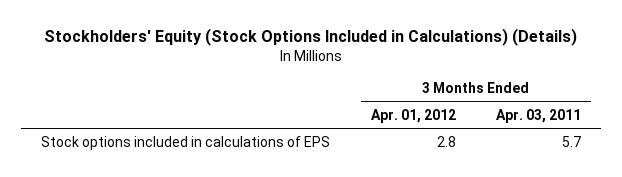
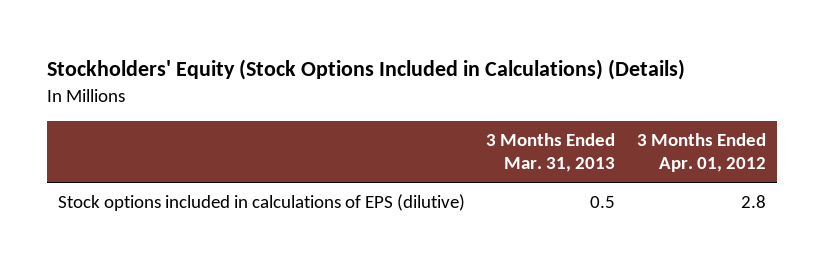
- | 3 Months Ended Apr. 01, 2012 | 3 Months Ended Apr. 03, 2011
+ | 3 Months Ended Mar. 31, 2013 | 3 Months Ended Apr. 01, 2012
- Stock options included in calculations of EPS | 2.8 | 5.7
+ Stock options included in calculations of EPS (dilutive) | 0.5 | 2.8

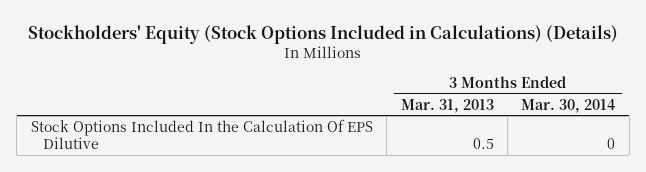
- | 3 Months Ended Mar. 31, 2013 | 3 Months Ended Apr. 01, 2012
+ | 3 Months Ended Mar. 31, 2013 | 3 Months Ended Mar. 30, 2014
- Stock options included in calculations of EPS (dilutive) | 0.5 | 2.8
+ Stock Options Included In the Calculation Of EPS Dilutive | 0.5 | 0

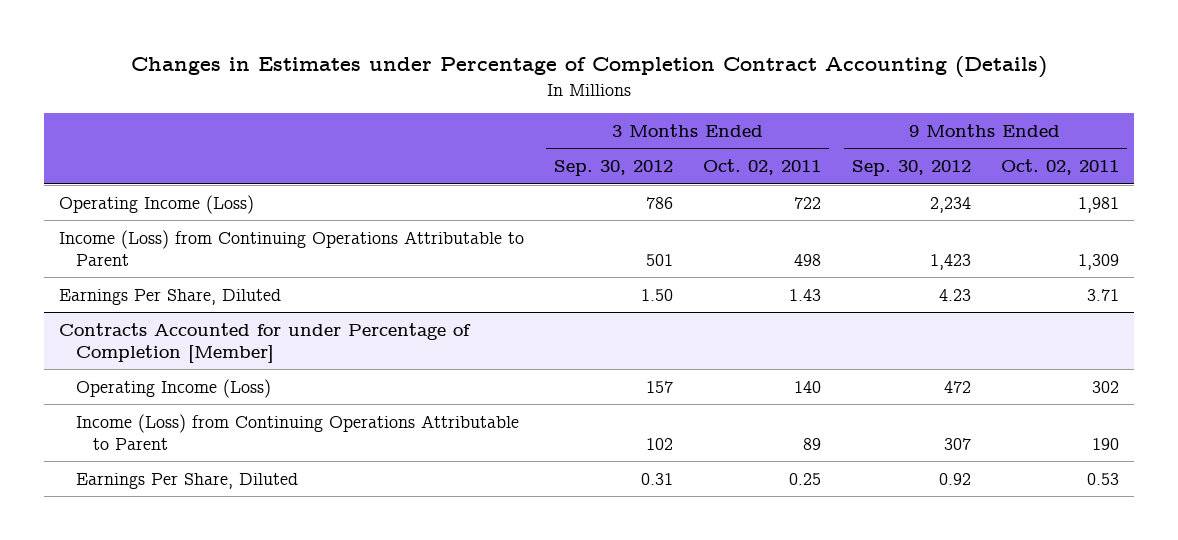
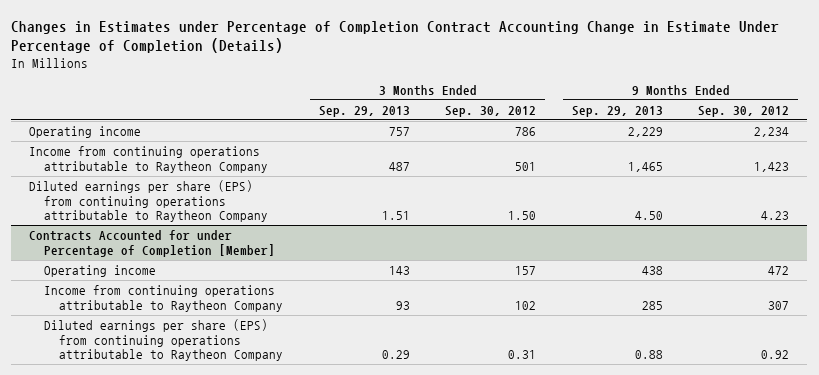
- Changes in Estimates under Percentage of Completion Contract Accounting (Details)
+ Changes in Estimates under Percentage of Completion Contract Accounting Change in Estimate Under Percentage of Completion (Details)
- | 3 Months Ended Sep. 30, 2012 | 3 Months Ended Oct. 02, 2011 | 9 Months Ended Sep. 30, 2012 | 9 Months Ended Oct. 02, 2011
+ | 3 Months Ended Sep. 29, 2013 | 3 Months Ended Sep. 30, 2012 | 9 Months Ended Sep. 29, 2013 | 9 Months Ended Sep. 30, 2012
- Operating Income (Loss) | 786 | 722 | 2,234 | 1,981
- Income (Loss) from Continuing Operations Attributable to Parent | 501 | 498 | 1,423 | 1,309
- Earnings Per Share, Diluted | 1.50 | 1.43 | 4.23 | 3.71
+ Operating income | 757 | 786 | 2,229 | 2,234
+ Income from continuing operations attributable to Raytheon Company | 487 | 501 | 1,465 | 1,423
+ Diluted earnings per share (EPS) from continuing operations attributable to Raytheon Company | 1.51 | 1.50 | 4.50 | 4.23
@ Contracts Accounted for under Percentage of Completion [Member]
- Operating Income (Loss) | 157 | 140 | 472 | 302
- Income (Loss) from Continuing Operations Attributable to Parent | 102 | 89 | 307 | 190
- Earnings Per Share, Diluted | 0.31 | 0.25 | 0.92 | 0.53
+ Operating income | 143 | 157 | 438 | 472
+ Income from continuing operations attributable to Raytheon Company | 93 | 102 | 285 | 307
+ Diluted earnings per share (EPS) from continuing operations attributable to Raytheon Company | 0.29 | 0.31 | 0.88 | 0.92

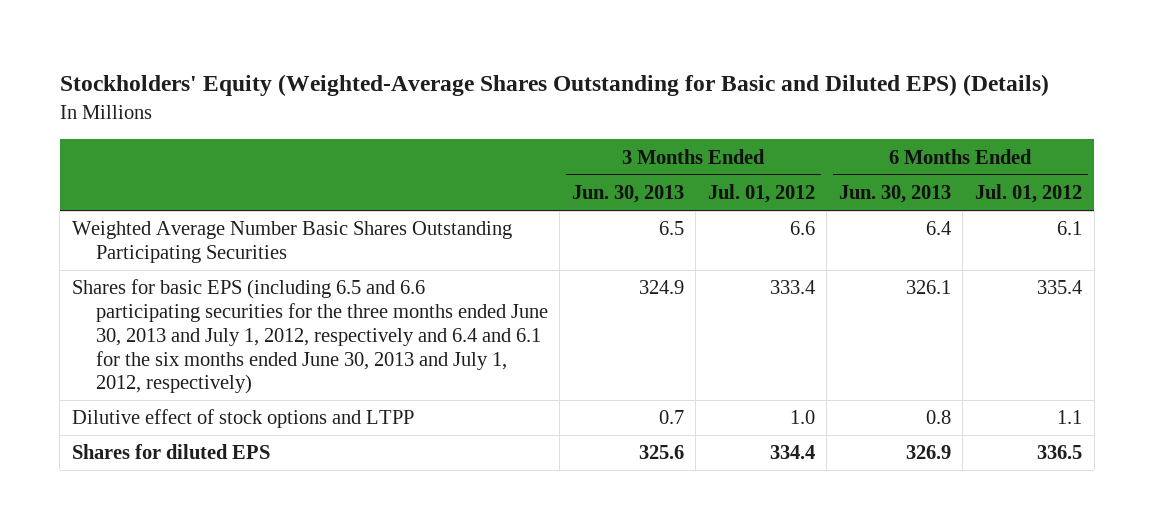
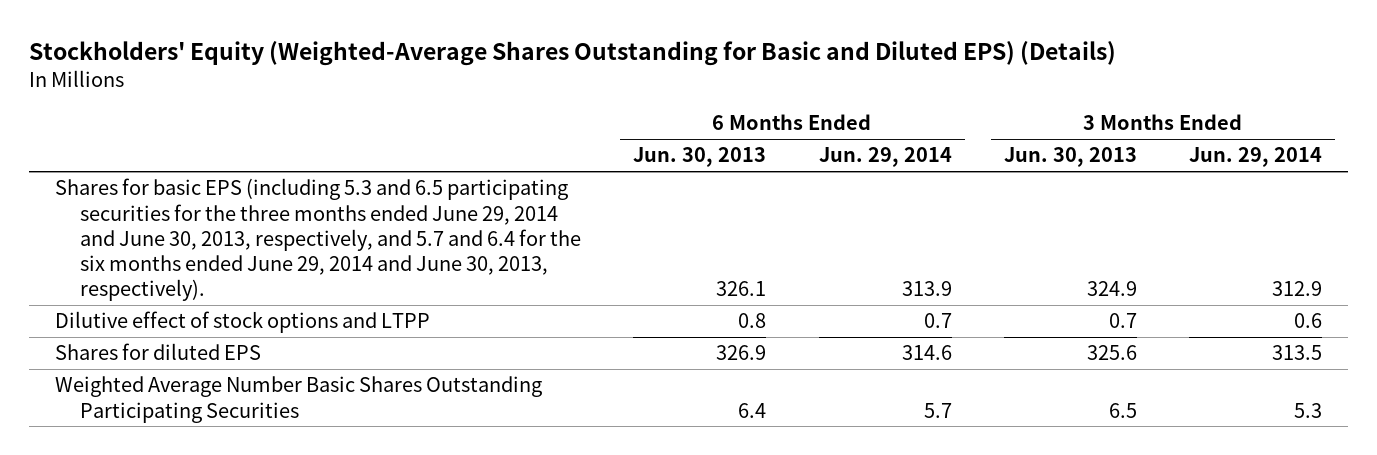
- | 3 Months Ended Jun. 30, 2013 | 3 Months Ended Jul. 01, 2012 | 6 Months Ended Jun. 30, 2013 | 6 Months Ended Jul. 01, 2012
+ | 6 Months Ended Jun. 30, 2013 | 6 Months Ended Jun. 29, 2014 | 3 Months Ended Jun. 30, 2013 | 3 Months Ended Jun. 29, 2014
- Shares for basic EPS (including 6.5 and 6.6 participating securities for the three months ended June 30, 2013 and July 1, 2012, respectively and 6.4 and 6.1 for the six months ended June 30, 2013 and July 1, 2012, respectively) | 324.9 | 333.4 | 326.1 | 335.4
+ Shares for basic EPS (including 5.3 and 6.5 participating securities for the three months ended June 29, 2014 and June 30, 2013, respectively, and 5.7 and 6.4 for the six months ended June 29, 2014 and June 30, 2013, respectively). | 326.1 | 313.9 | 324.9 | 312.9
moved down: Weighted Average Number Basic Shares Outstanding Participating Securities | 6.4 | 5.7 | 6.5 | 5.3

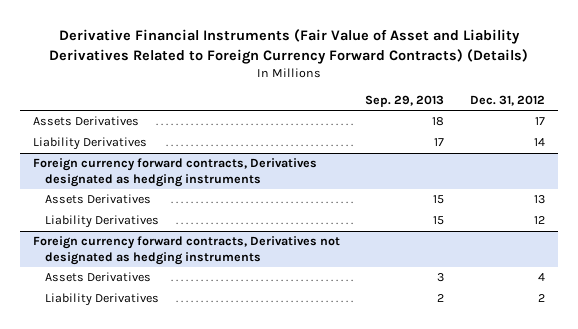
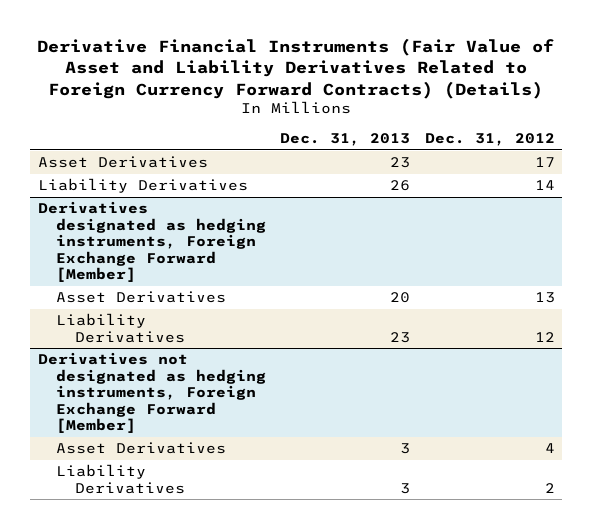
- | Sep. 29, 2013 | Dec. 31, 2012
+ | Dec. 31, 2013 | Dec. 31, 2012
- Assets Derivatives | 18 | 17
+ Asset Derivatives | 23 | 17
- Foreign currency forward contracts, Derivatives designated as hedging instruments
- Assets Derivatives | 15 | 13
+ Derivatives designated as hedging instruments, Foreign Exchange Forward [Member]
+ Asset Derivatives | 20 | 13
- Foreign currency forward contracts, Derivatives not designated as hedging instruments
- Assets Derivatives | 3 | 4
+ Derivatives not designated as hedging instruments, Foreign Exchange Forward [Member]
+ Asset Derivatives | 3 | 4

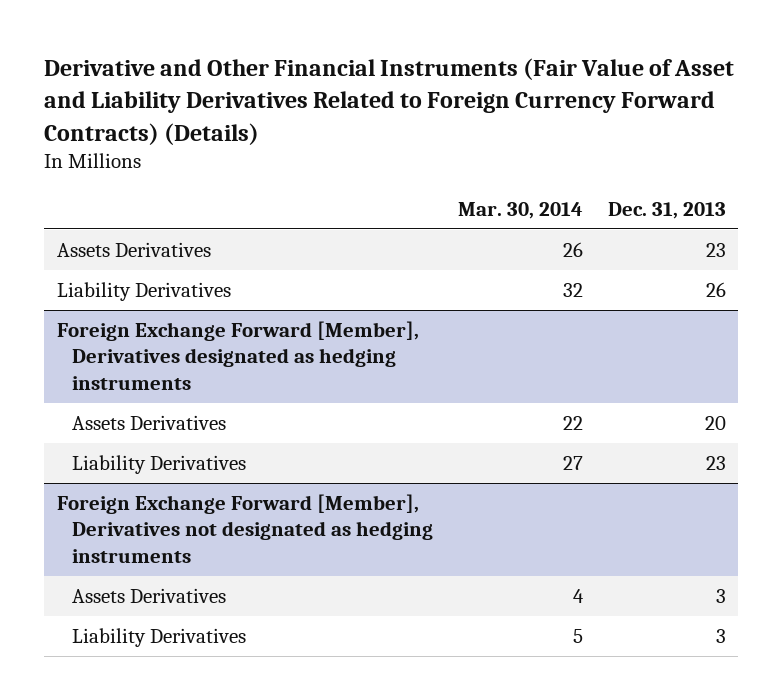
- Derivative Financial Instruments (Fair Value of Asset and Liability Derivatives Related to Foreign Currency Forward Contracts) (Details)
+ Derivative and Other Financial Instruments (Fair Value of Asset and Liability Derivatives Related to Foreign Currency Forward Contracts) (Details)
- | Dec. 31, 2013 | Dec. 31, 2012
+ | Mar. 30, 2014 | Dec. 31, 2013
- Asset Derivatives | 23 | 17
+ Assets Derivatives | 26 | 23
- Derivatives designated as hedging instruments, Foreign Exchange Forward [Member]
- Asset Derivatives | 20 | 13
+ Foreign Exchange Forward [Member], Derivatives designated as hedging instruments
+ Assets Derivatives | 22 | 20
- Derivatives not designated as hedging instruments, Foreign Exchange Forward [Member]
- Asset Derivatives | 3 | 4
+ Foreign Exchange Forward [Member], Derivatives not designated as hedging instruments
+ Assets Derivatives | 4 | 3

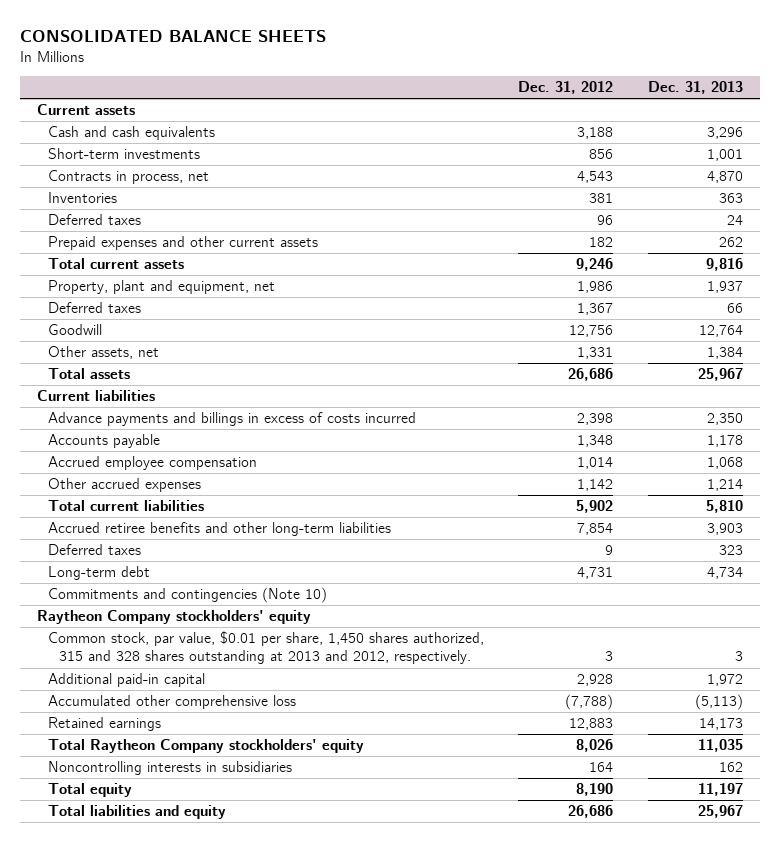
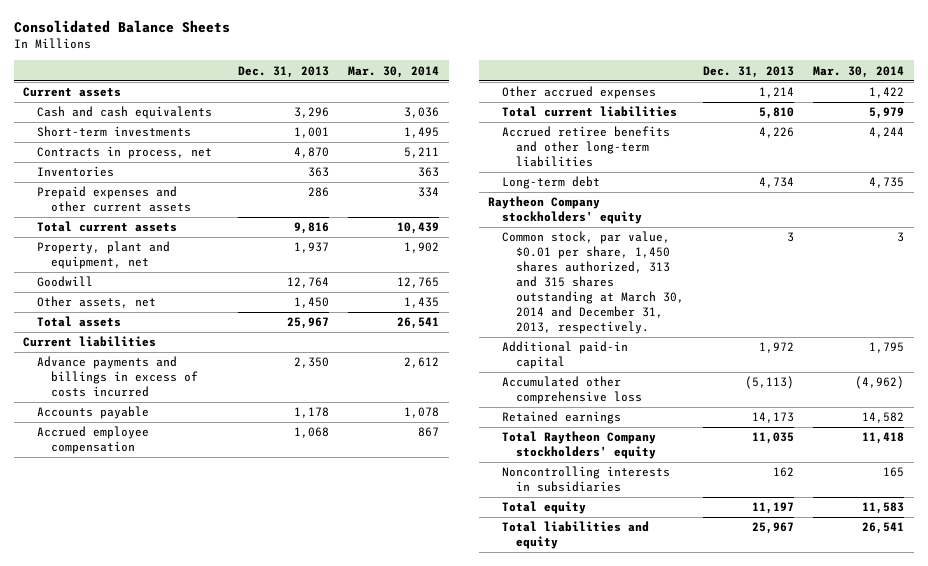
- CONSOLIDATED BALANCE SHEETS
+ Consolidated Balance Sheets
- | Dec. 31, 2012 | Dec. 31, 2013
+ | Dec. 31, 2013 | Mar. 30, 2014
- Deferred taxes | 96 | 24
- Prepaid expenses and other current assets | 182 | 262
+ Prepaid expenses and other current assets | 286 | 334
- Deferred taxes | 1,367 | 66
- Other assets, net | 1,331 | 1,384
+ Other assets, net | 1,450 | 1,435
- Accrued retiree benefits and other long-term liabilities | 7,854 | 3,903
- Deferred taxes | 9 | 323
+ Accrued retiree benefits and other long-term liabilities | 4,226 | 4,244
- Commitments and contingencies (Note 10)
- Common stock, par value, $0.01 per share, 1,450 shares authorized, 315 and 328 shares outstanding at 2013 and 2012, respectively. | 3 | 3
+ Common stock, par value, $0.01 per share, 1,450 shares authorized, 313 and 315 shares outstanding at March 30, 2014 and December 31, 2013, respectively. | 3 | 3

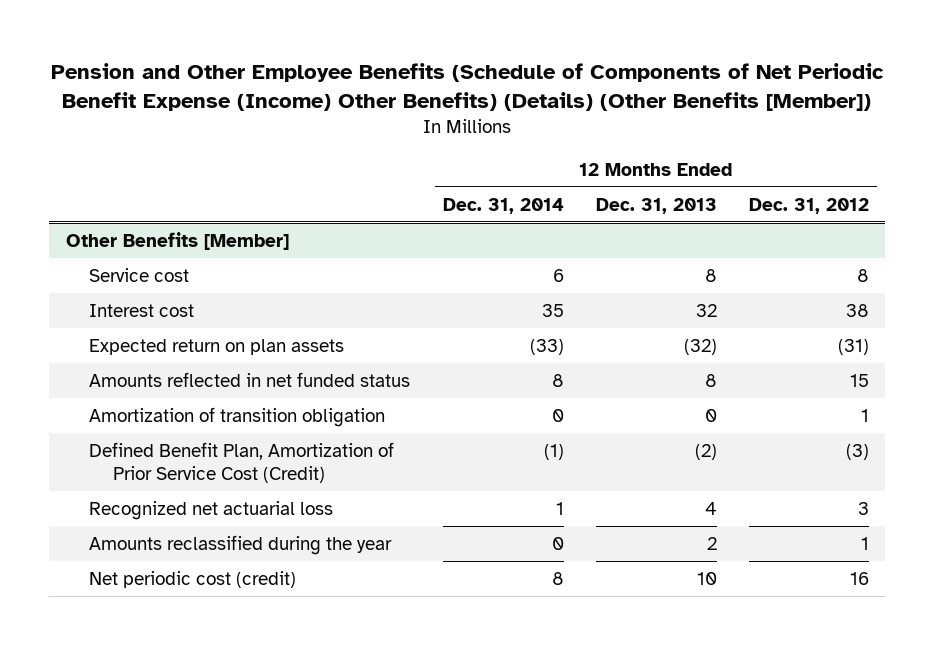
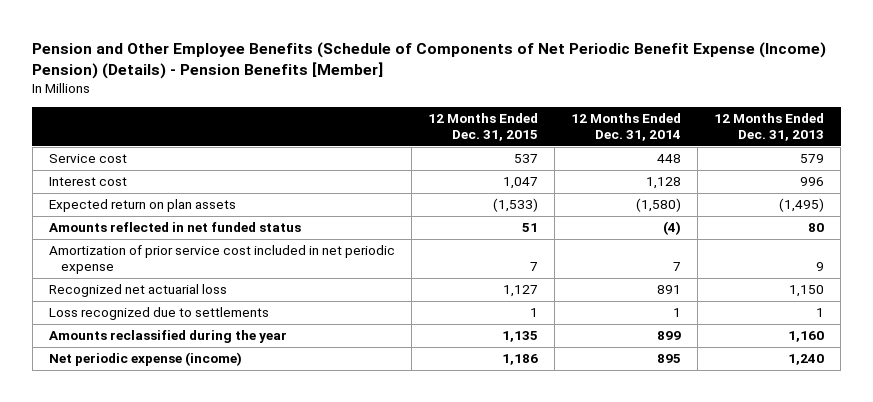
- Pension and Other Employee Benefits (Schedule of Components of Net Periodic Benefit Expense (Income) Other Benefits) (Details) (Other Benefits [Member])
+ Pension and Other Employee Benefits (Schedule of Components of Net Periodic Benefit Expense (Income) Pension) (Details) - Pension Benefits [Member]
- | 12 Months Ended Dec. 31, 2014 | 12 Months Ended Dec. 31, 2013 | 12 Months Ended Dec. 31, 2012
+ | 12 Months Ended Dec. 31, 2015 | 12 Months Ended Dec. 31, 2014 | 12 Months Ended Dec. 31, 2013
- Other Benefits [Member]
- Service cost | 6 | 8 | 8
- Interest cost | 35 | 32 | 38
- Expected return on plan assets | (33) | (32) | (31)
- Amounts reflected in net funded status | 8 | 8 | 15
- Amortization of transition obligation | 0 | 0 | 1
- Defined Benefit Plan, Amortization of Prior Service Cost (Credit) | (1) | (2) | (3)
- Recognized net actuarial loss | 1 | 4 | 3
- Amounts reclassified during the year | 0 | 2 | 1
- Net periodic cost (credit) | 8 | 10 | 16
+ Service cost | 537 | 448 | 579
+ Interest cost | 1,047 | 1,128 | 996
+ Expected return on plan assets | (1,533) | (1,580) | (1,495)
+ Amounts reflected in net funded status | 51 | (4) | 80
+ Amortization of prior service cost included in net periodic expense | 7 | 7 | 9
+ Recognized net actuarial loss | 1,127 | 891 | 1,150
+ Loss recognized due to settlements | 1 | 1 | 1
+ Amounts reclassified during the year | 1,135 | 899 | 1,160
+ Net periodic expense (income) | 1,186 | 895 | 1,240

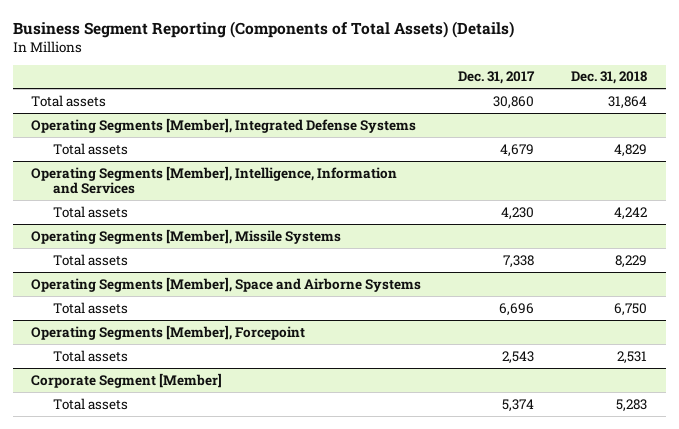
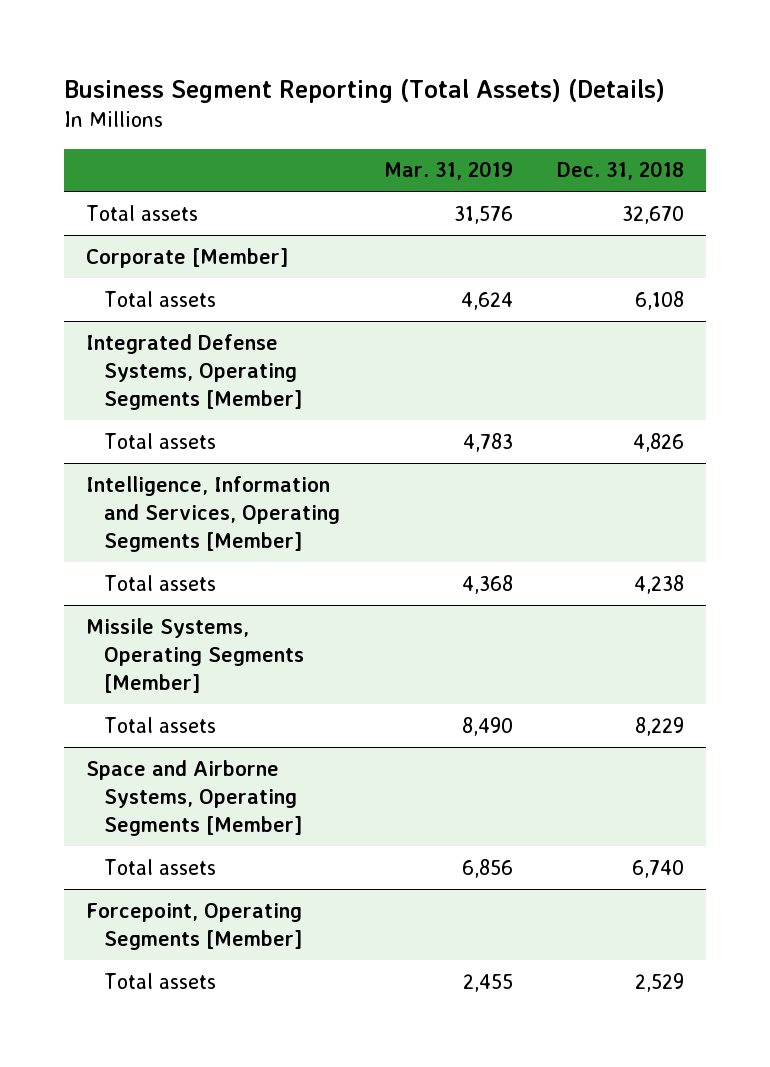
- Business Segment Reporting (Components of Total Assets) (Details)
+ Business Segment Reporting (Total Assets) (Details)
- | Dec. 31, 2017 | Dec. 31, 2018
+ | Mar. 31, 2019 | Dec. 31, 2018
- Total assets | 30,860 | 31,864
- Operating Segments [Member], Integrated Defense Systems
- Total assets | 4,679 | 4,829
- Operating Segments [Member], Intelligence, Information and Services
- Total assets | 4,230 | 4,242
- Operating Segments [Member], Missile Systems
+ Total assets | 31,576 | 32,670
+ Corporate [Member]
+ Total assets | 4,624 | 6,108
+ Integrated Defense Systems, Operating Segments [Member]
+ Total assets | 4,783 | 4,826
+ Intelligence, Information and Services, Operating Segments [Member]
+ Total assets | 4,368 | 4,238
+ Missile Systems, Operating Segments [Member]
- Operating Segments [Member], Space and Airborne Systems
- Total assets | 6,696 | 6,750
- Operating Segments [Member], Forcepoint
- Total assets | 2,543 | 2,531
- Corporate Segment [Member]
- Total assets | 5,374 | 5,283
+ Space and Airborne Systems, Operating Segments [Member]
+ Total assets | 6,856 | 6,740
+ Forcepoint, Operating Segments [Member]
+ Total assets | 2,455 | 2,529

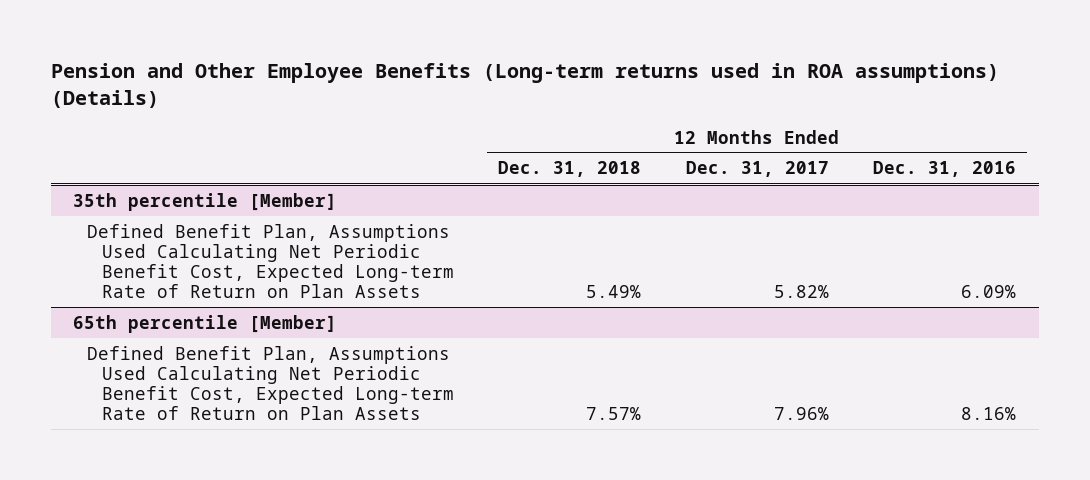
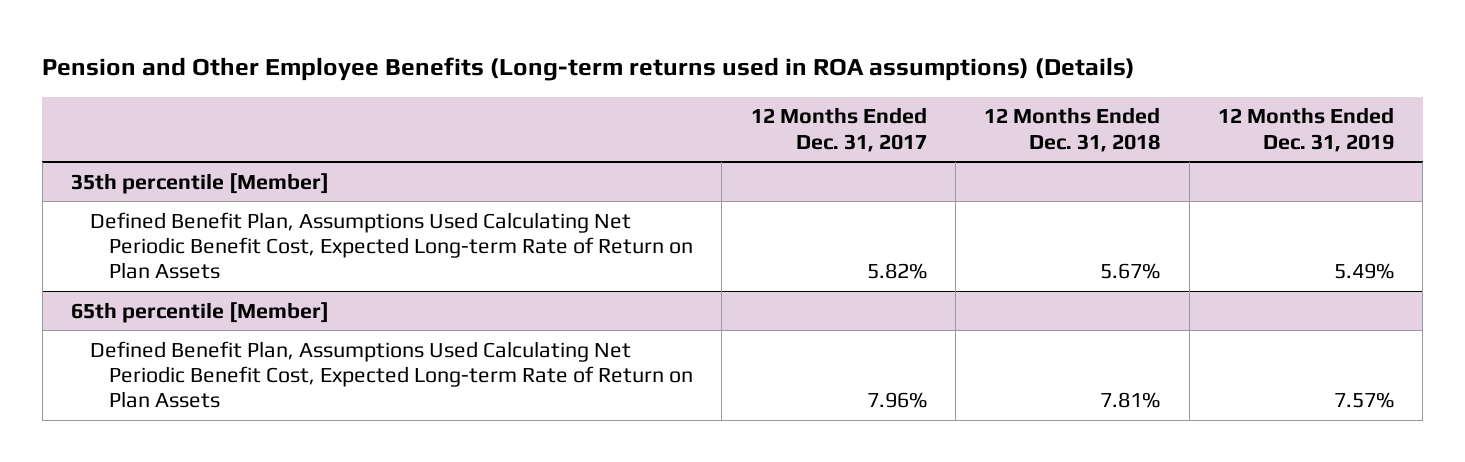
- | 12 Months Ended Dec. 31, 2018 | 12 Months Ended Dec. 31, 2017 | 12 Months Ended Dec. 31, 2016
+ | 12 Months Ended Dec. 31, 2017 | 12 Months Ended Dec. 31, 2018 | 12 Months Ended Dec. 31, 2019
@ 35th percentile [Member]
- Defined Benefit Plan, Assumptions Used Calculating Net Periodic Benefit Cost, Expected Long-term Rate of Return on Plan Assets | 5.49% | 5.82% | 6.09%
+ Defined Benefit Plan, Assumptions Used Calculating Net Periodic Benefit Cost, Expected Long-term Rate of Return on Plan Assets | 5.82% | 5.67% | 5.49%
@ 65th percentile [Member]
- Defined Benefit Plan, Assumptions Used Calculating Net Periodic Benefit Cost, Expected Long-term Rate of Return on Plan Assets | 7.57% | 7.96% | 8.16%
+ Defined Benefit Plan, Assumptions Used Calculating Net Periodic Benefit Cost, Expected Long-term Rate of Return on Plan Assets | 7.96% | 7.81% | 7.57%

